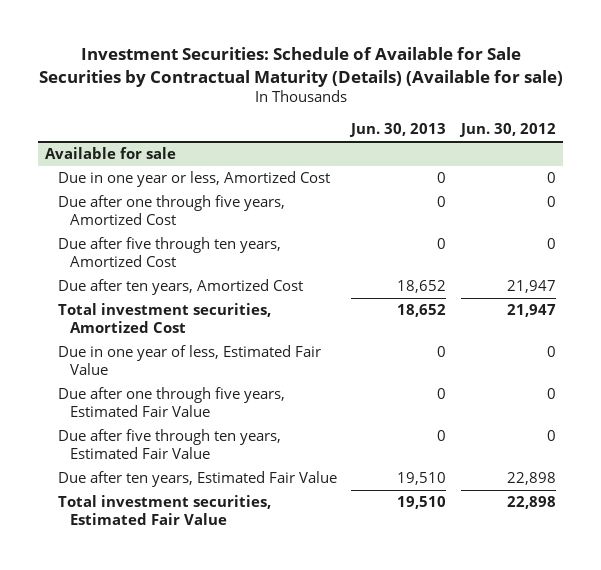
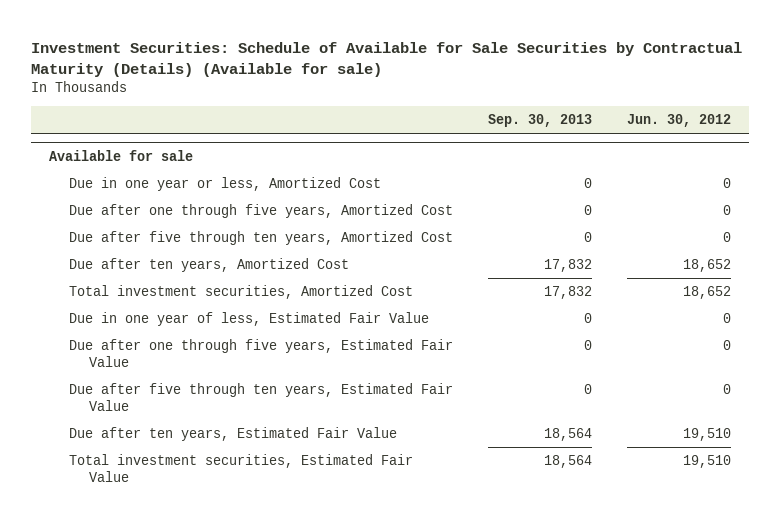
- | Jun. 30, 2013 | Jun. 30, 2012
+ | Sep. 30, 2013 | Jun. 30, 2012
@ Available for sale
- Due after ten years, Amortized Cost | 18,652 | 21,947
- Total investment securities, Amortized Cost | 18,652 | 21,947
+ Due after ten years, Amortized Cost | 17,832 | 18,652
+ Total investment securities, Amortized Cost | 17,832 | 18,652
- Due after ten years, Estimated Fair Value | 19,510 | 22,898
- Total investment securities, Estimated Fair Value | 19,510 | 22,898
+ Due after ten years, Estimated Fair Value | 18,564 | 19,510
+ Total investment securities, Estimated Fair Value | 18,564 | 19,510

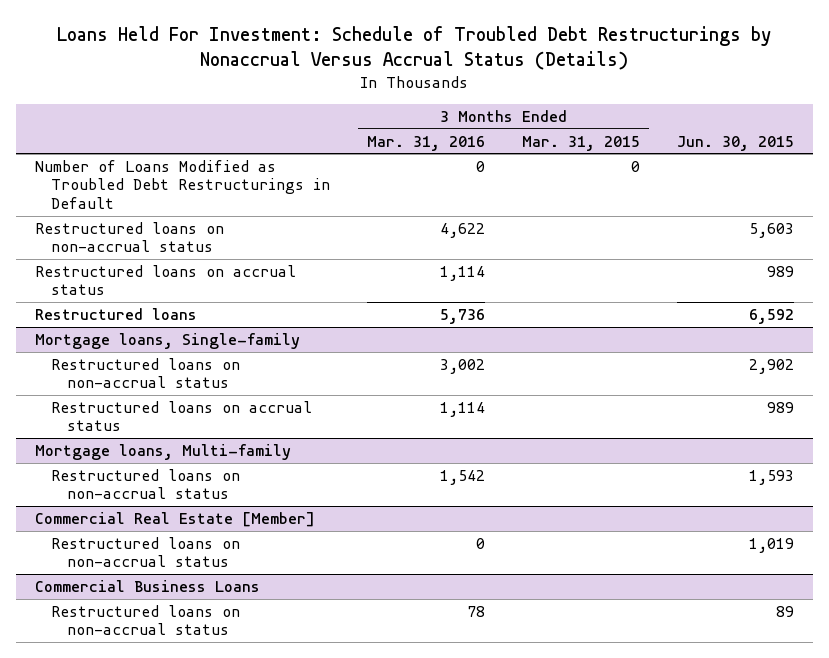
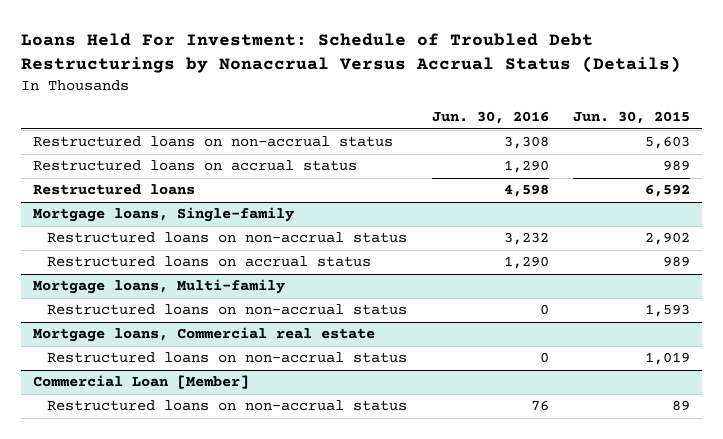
- | 3 Months Ended Mar. 31, 2016 | 3 Months Ended Mar. 31, 2015 | Jun. 30, 2015
+ | Jun. 30, 2016 | Jun. 30, 2015
- Number of Loans Modified as Troubled Debt Restructurings in Default | 0 | 0 |
- Commercial Real Estate [Member]
+ Mortgage loans, Commercial real estate
- Commercial Business Loans
+ Commercial Loan [Member]

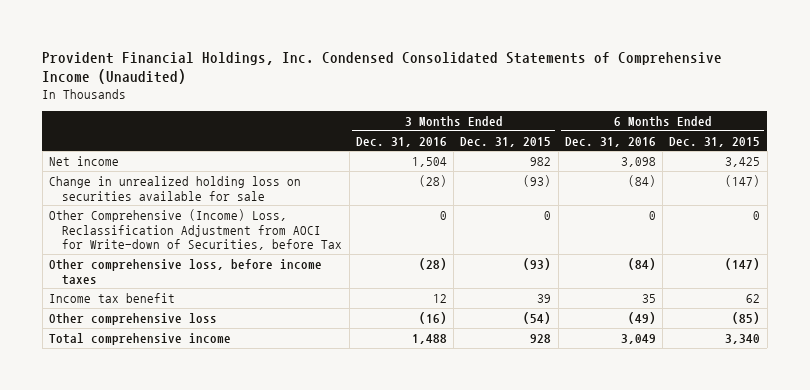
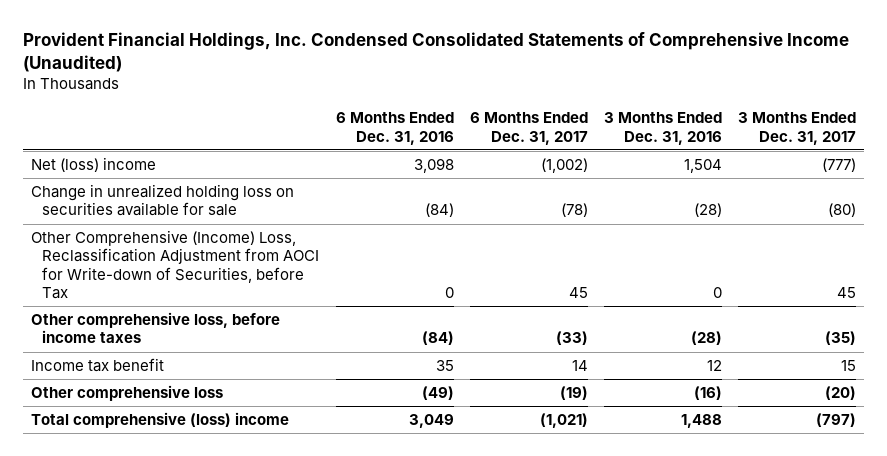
- | 3 Months Ended Dec. 31, 2016 | 3 Months Ended Dec. 31, 2015 | 6 Months Ended Dec. 31, 2016 | 6 Months Ended Dec. 31, 2015
+ | 6 Months Ended Dec. 31, 2016 | 6 Months Ended Dec. 31, 2017 | 3 Months Ended Dec. 31, 2016 | 3 Months Ended Dec. 31, 2017
- Net income | 1,504 | 982 | 3,098 | 3,425
+ Net (loss) income | 3,098 | (1,002) | 1,504 | (777)
- Total comprehensive income | 1,488 | 928 | 3,049 | 3,340
+ Total comprehensive (loss) income | 3,049 | (1,021) | 1,488 | (797)

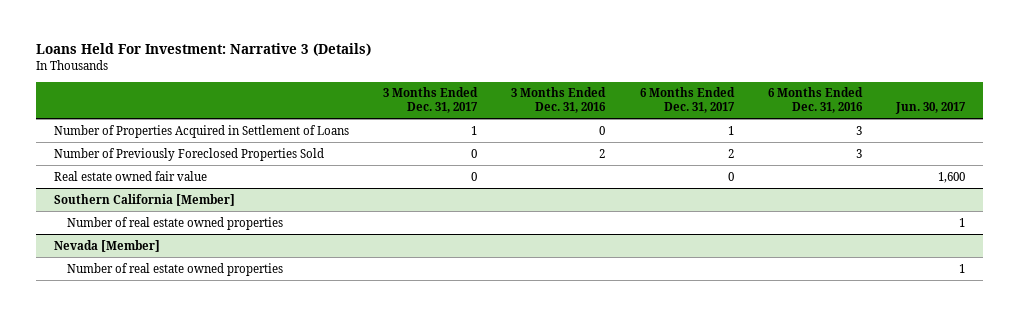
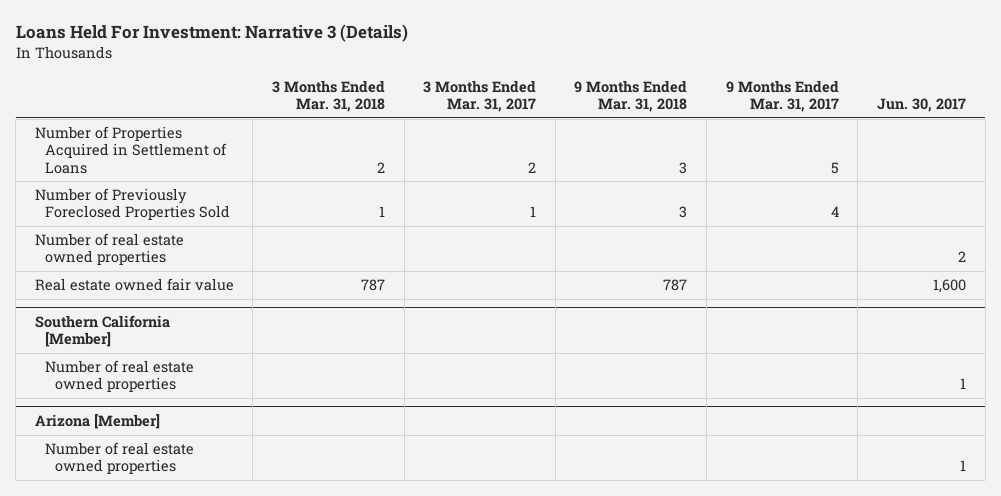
- | 3 Months Ended Dec. 31, 2017 | 3 Months Ended Dec. 31, 2016 | 6 Months Ended Dec. 31, 2017 | 6 Months Ended Dec. 31, 2016 | Jun. 30, 2017
+ | 3 Months Ended Mar. 31, 2018 | 3 Months Ended Mar. 31, 2017 | 9 Months Ended Mar. 31, 2018 | 9 Months Ended Mar. 31, 2017 | Jun. 30, 2017
+ Number of real estate owned properties | | | | | 2
- Nevada [Member]
+ Arizona [Member]

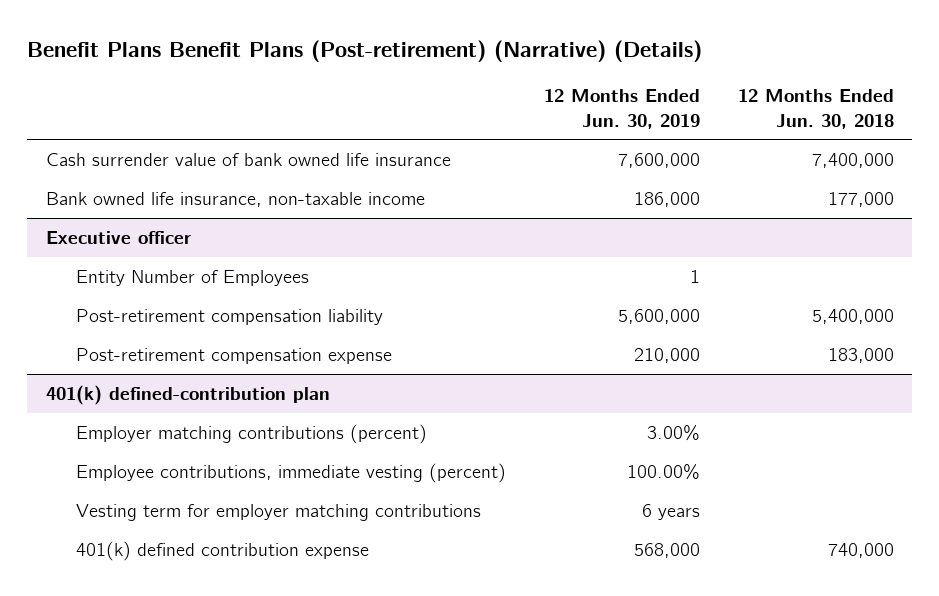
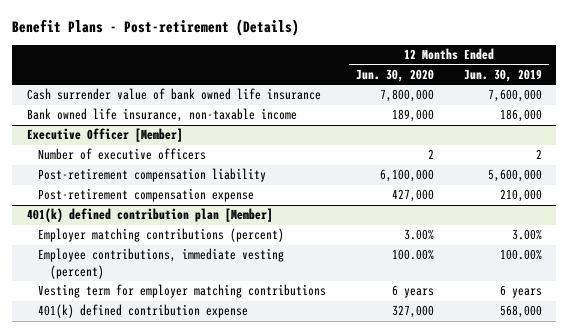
- Benefit Plans Benefit Plans (Post-retirement) (Narrative) (Details)
+ Benefit Plans - Post-retirement (Details)
- | 12 Months Ended Jun. 30, 2019 | 12 Months Ended Jun. 30, 2018
+ | 12 Months Ended Jun. 30, 2020 | 12 Months Ended Jun. 30, 2019
- Executive officer
- Entity Number of Employees | 1 |
+ Executive Officer [Member]
+ Number of executive officers | 2 | 2
- 401(k) defined-contribution plan
+ 401(k) defined contribution plan [Member]

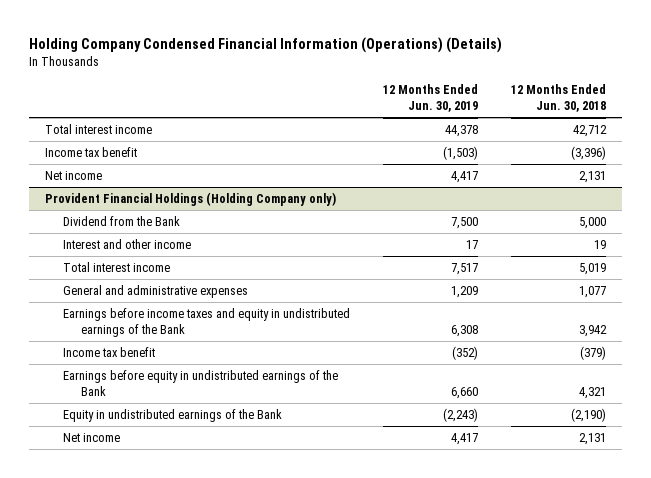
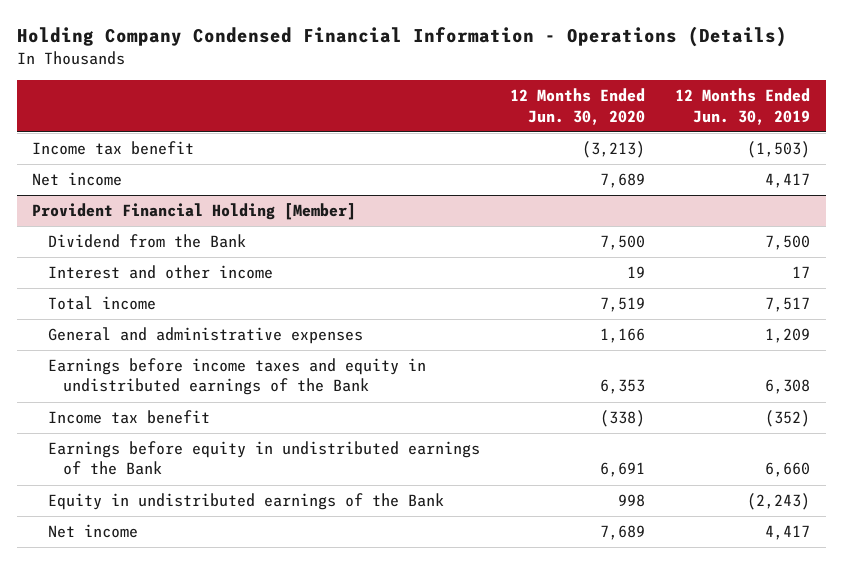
- Holding Company Condensed Financial Information (Operations) (Details)
+ Holding Company Condensed Financial Information - Operations (Details)
- | 12 Months Ended Jun. 30, 2019 | 12 Months Ended Jun. 30, 2018
+ | 12 Months Ended Jun. 30, 2020 | 12 Months Ended Jun. 30, 2019
- Total interest income | 44,378 | 42,712
- Provident Financial Holdings (Holding Company only)
+ Provident Financial Holding [Member]
- Total interest income | 7,517 | 5,019
+ Total income | 7,519 | 7,517

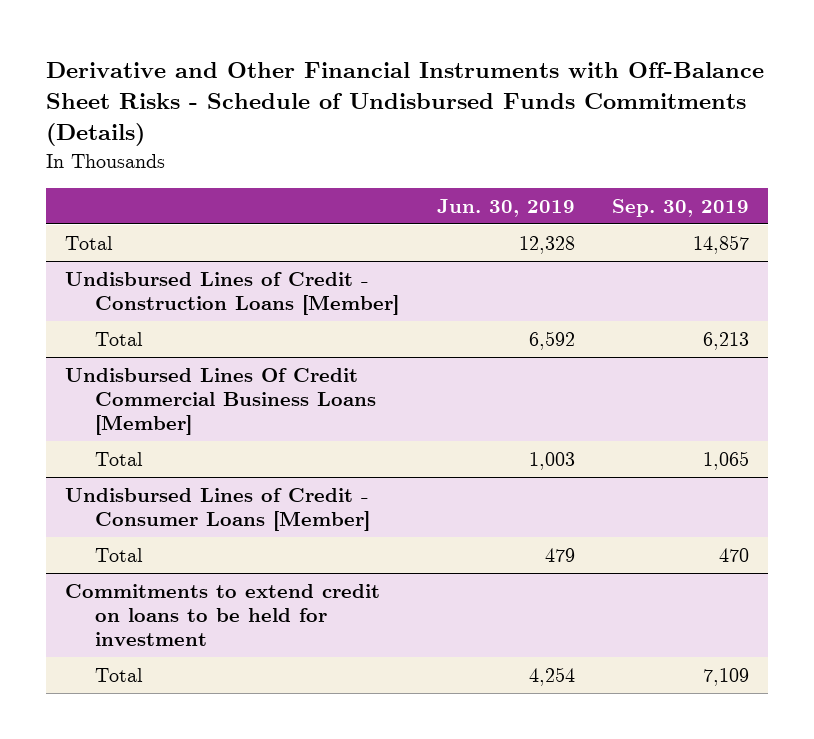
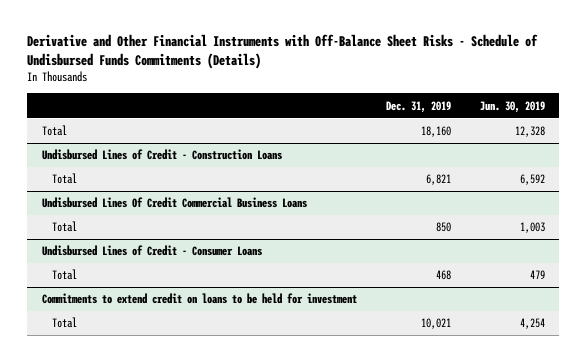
- | Jun. 30, 2019 | Sep. 30, 2019
+ | Dec. 31, 2019 | Jun. 30, 2019
- Undisbursed Lines of Credit - Construction Loans [Member]
+ Undisbursed Lines of Credit - Construction Loans
- Undisbursed Lines Of Credit Commercial Business Loans [Member]
+ Undisbursed Lines Of Credit Commercial Business Loans
- Undisbursed Lines of Credit - Consumer Loans [Member]
+ Undisbursed Lines of Credit - Consumer Loans

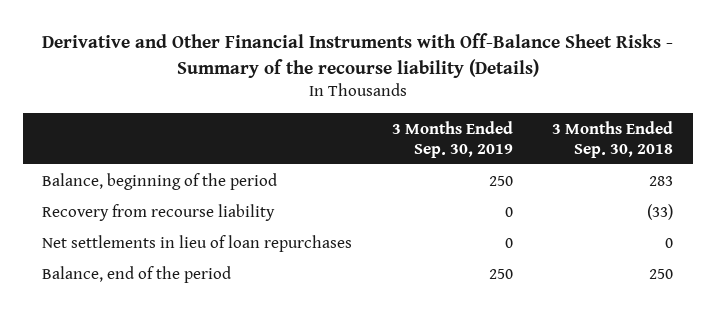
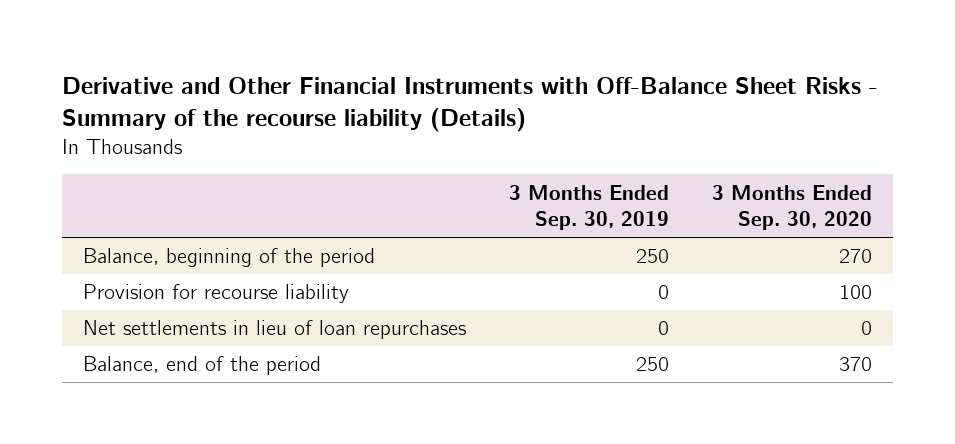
- | 3 Months Ended Sep. 30, 2019 | 3 Months Ended Sep. 30, 2018
+ | 3 Months Ended Sep. 30, 2019 | 3 Months Ended Sep. 30, 2020
- Recovery from recourse liability | 0 | (33)
+ Provision for recourse liability | 0 | 100

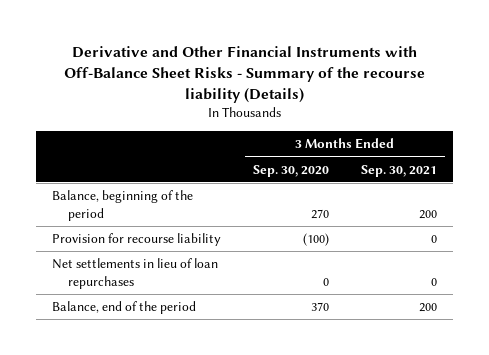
- | 3 Months Ended Sep. 30, 2019 | 3 Months Ended Sep. 30, 2020
+ | 3 Months Ended Sep. 30, 2020 | 3 Months Ended Sep. 30, 2021
- Provision for recourse liability | 0 | 100
+ Provision for recourse liability | (100) | 0

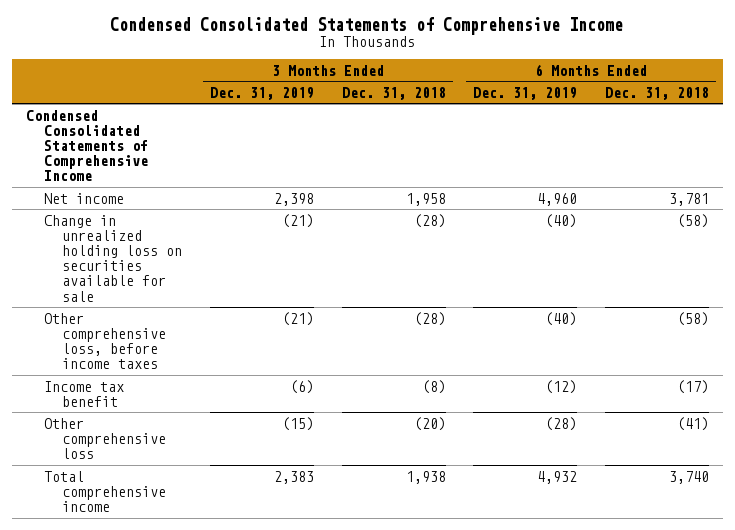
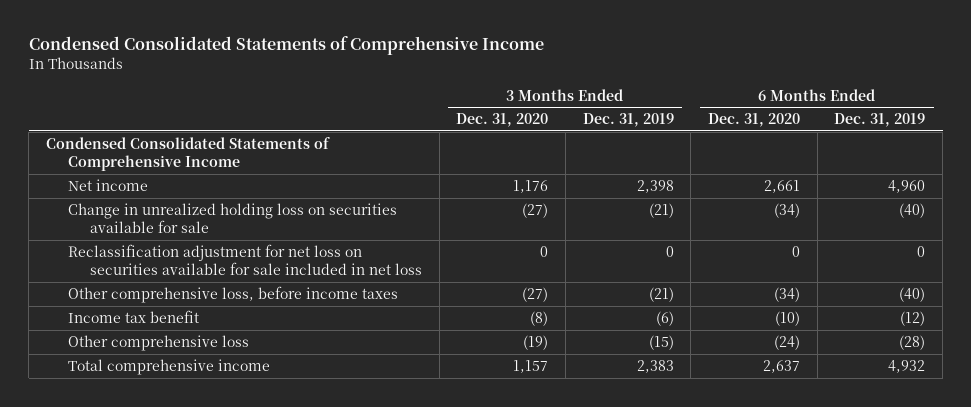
- | 3 Months Ended Dec. 31, 2019 | 3 Months Ended Dec. 31, 2018 | 6 Months Ended Dec. 31, 2019 | 6 Months Ended Dec. 31, 2018
+ | 3 Months Ended Dec. 31, 2020 | 3 Months Ended Dec. 31, 2019 | 6 Months Ended Dec. 31, 2020 | 6 Months Ended Dec. 31, 2019
+ Reclassification adjustment for net loss on securities available for sale included in net loss | 0 | 0 | 0 | 0

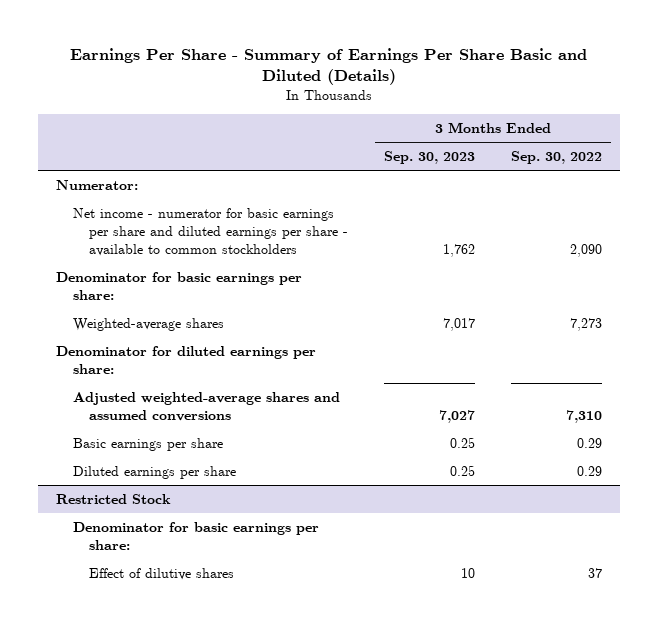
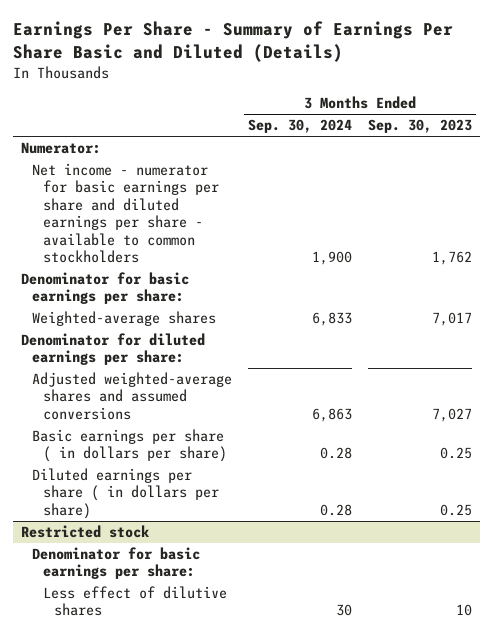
- | 3 Months Ended Sep. 30, 2023 | 3 Months Ended Sep. 30, 2022
+ | 3 Months Ended Sep. 30, 2024 | 3 Months Ended Sep. 30, 2023
- Basic earnings per share | 0.25 | 0.29
- Diluted earnings per share | 0.25 | 0.29
- Restricted Stock
+ Basic earnings per share ( in dollars per share) | 0.28 | 0.25
+ Diluted earnings per share ( in dollars per share) | 0.28 | 0.25
+ Restricted stock
- Effect of dilutive shares | 10 | 37
+ Less effect of dilutive shares | 30 | 10

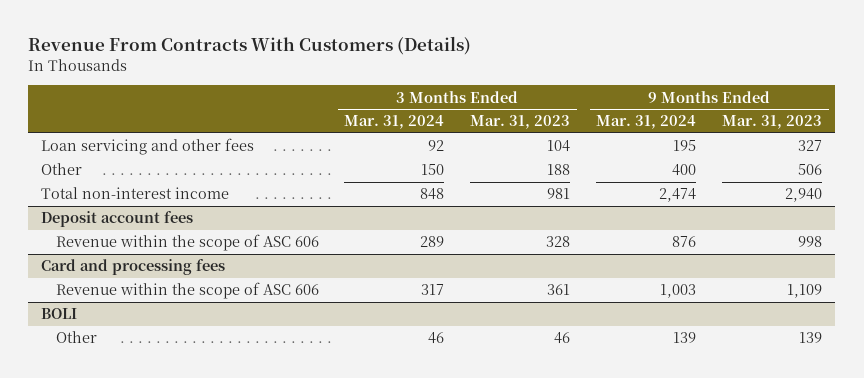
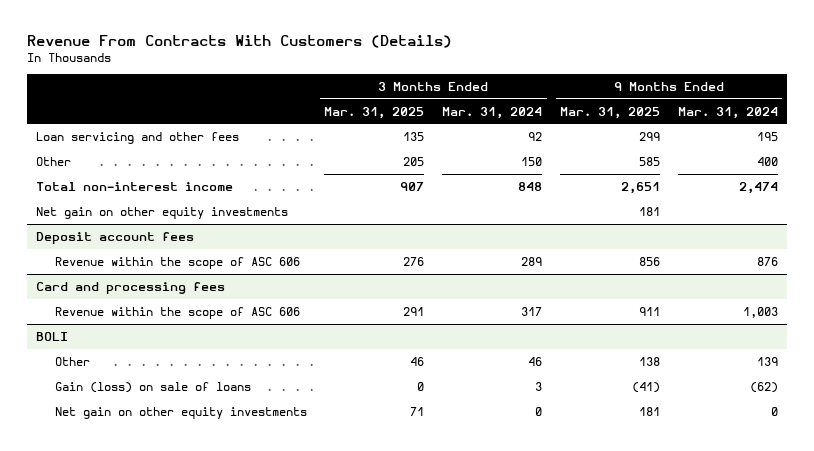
- | 3 Months Ended Mar. 31, 2024 | 3 Months Ended Mar. 31, 2023 | 9 Months Ended Mar. 31, 2024 | 9 Months Ended Mar. 31, 2023
+ | 3 Months Ended Mar. 31, 2025 | 3 Months Ended Mar. 31, 2024 | 9 Months Ended Mar. 31, 2025 | 9 Months Ended Mar. 31, 2024
+ Net gain on other equity investments | | | 181 |
@ BOLI
+ Gain (loss) on sale of loans | 0 | 3 | (41) | (62)
+ Net gain on other equity investments | 71 | 0 | 181 | 0

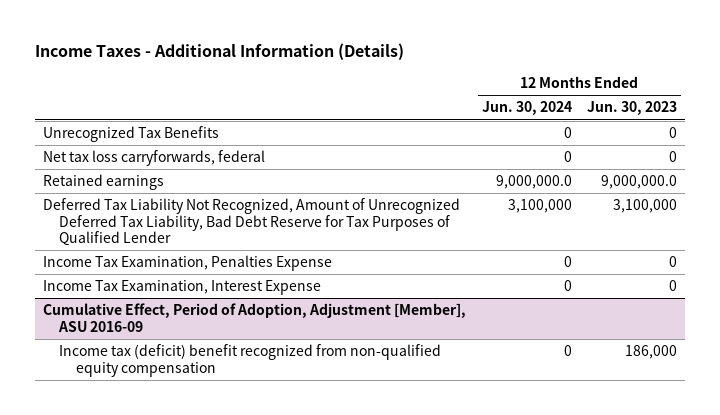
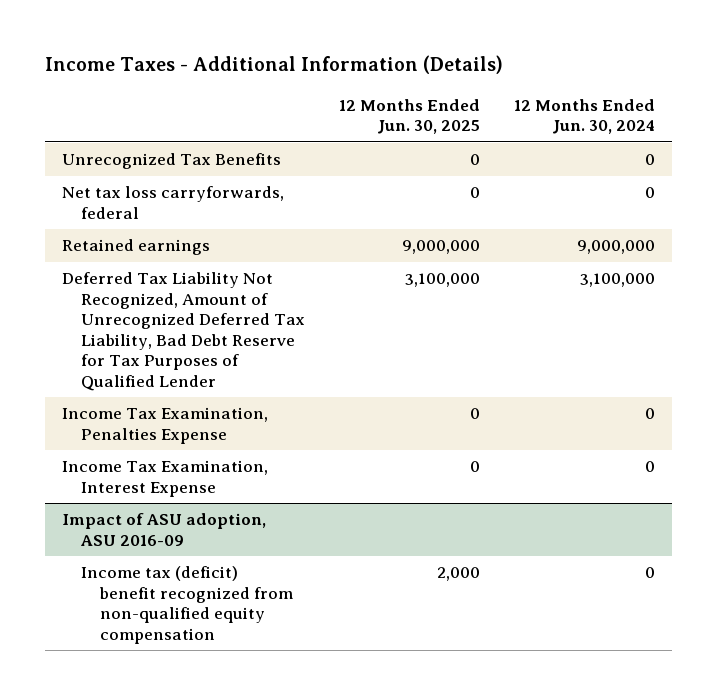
- | 12 Months Ended Jun. 30, 2024 | 12 Months Ended Jun. 30, 2023
+ | 12 Months Ended Jun. 30, 2025 | 12 Months Ended Jun. 30, 2024
- Retained earnings | 9,000,000.0 | 9,000,000.0
+ Retained earnings | 9,000,000 | 9,000,000
- Cumulative Effect, Period of Adoption, Adjustment [Member], ASU 2016-09
+ Impact of ASU adoption, ASU 2016-09

